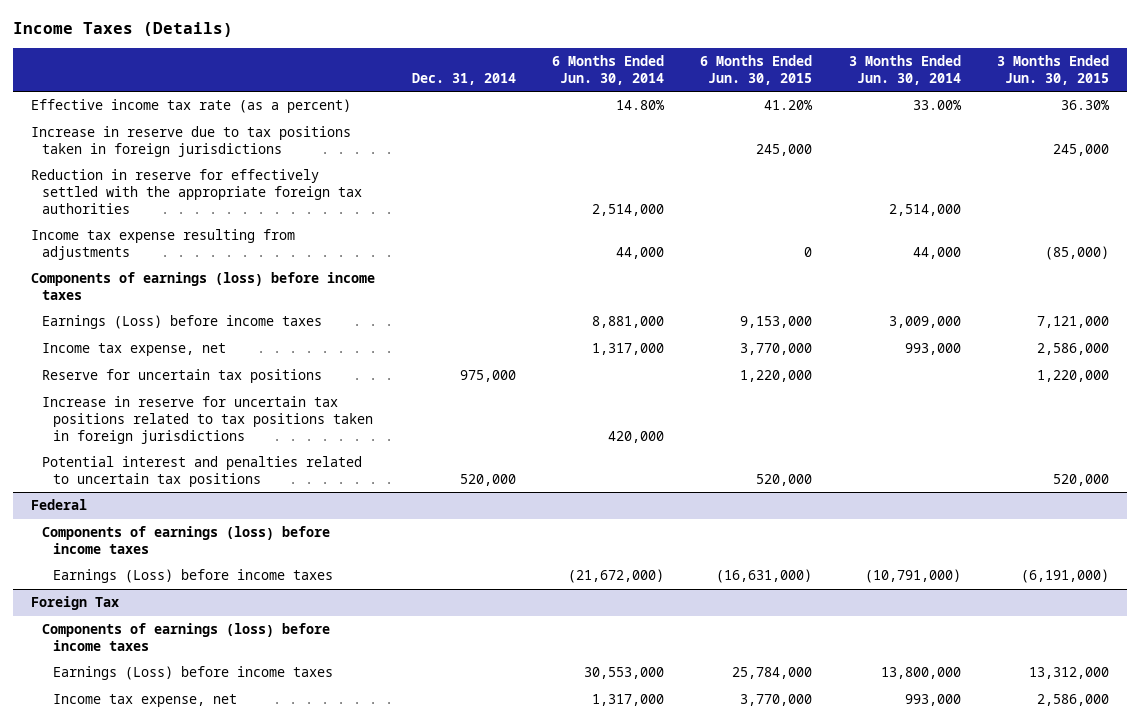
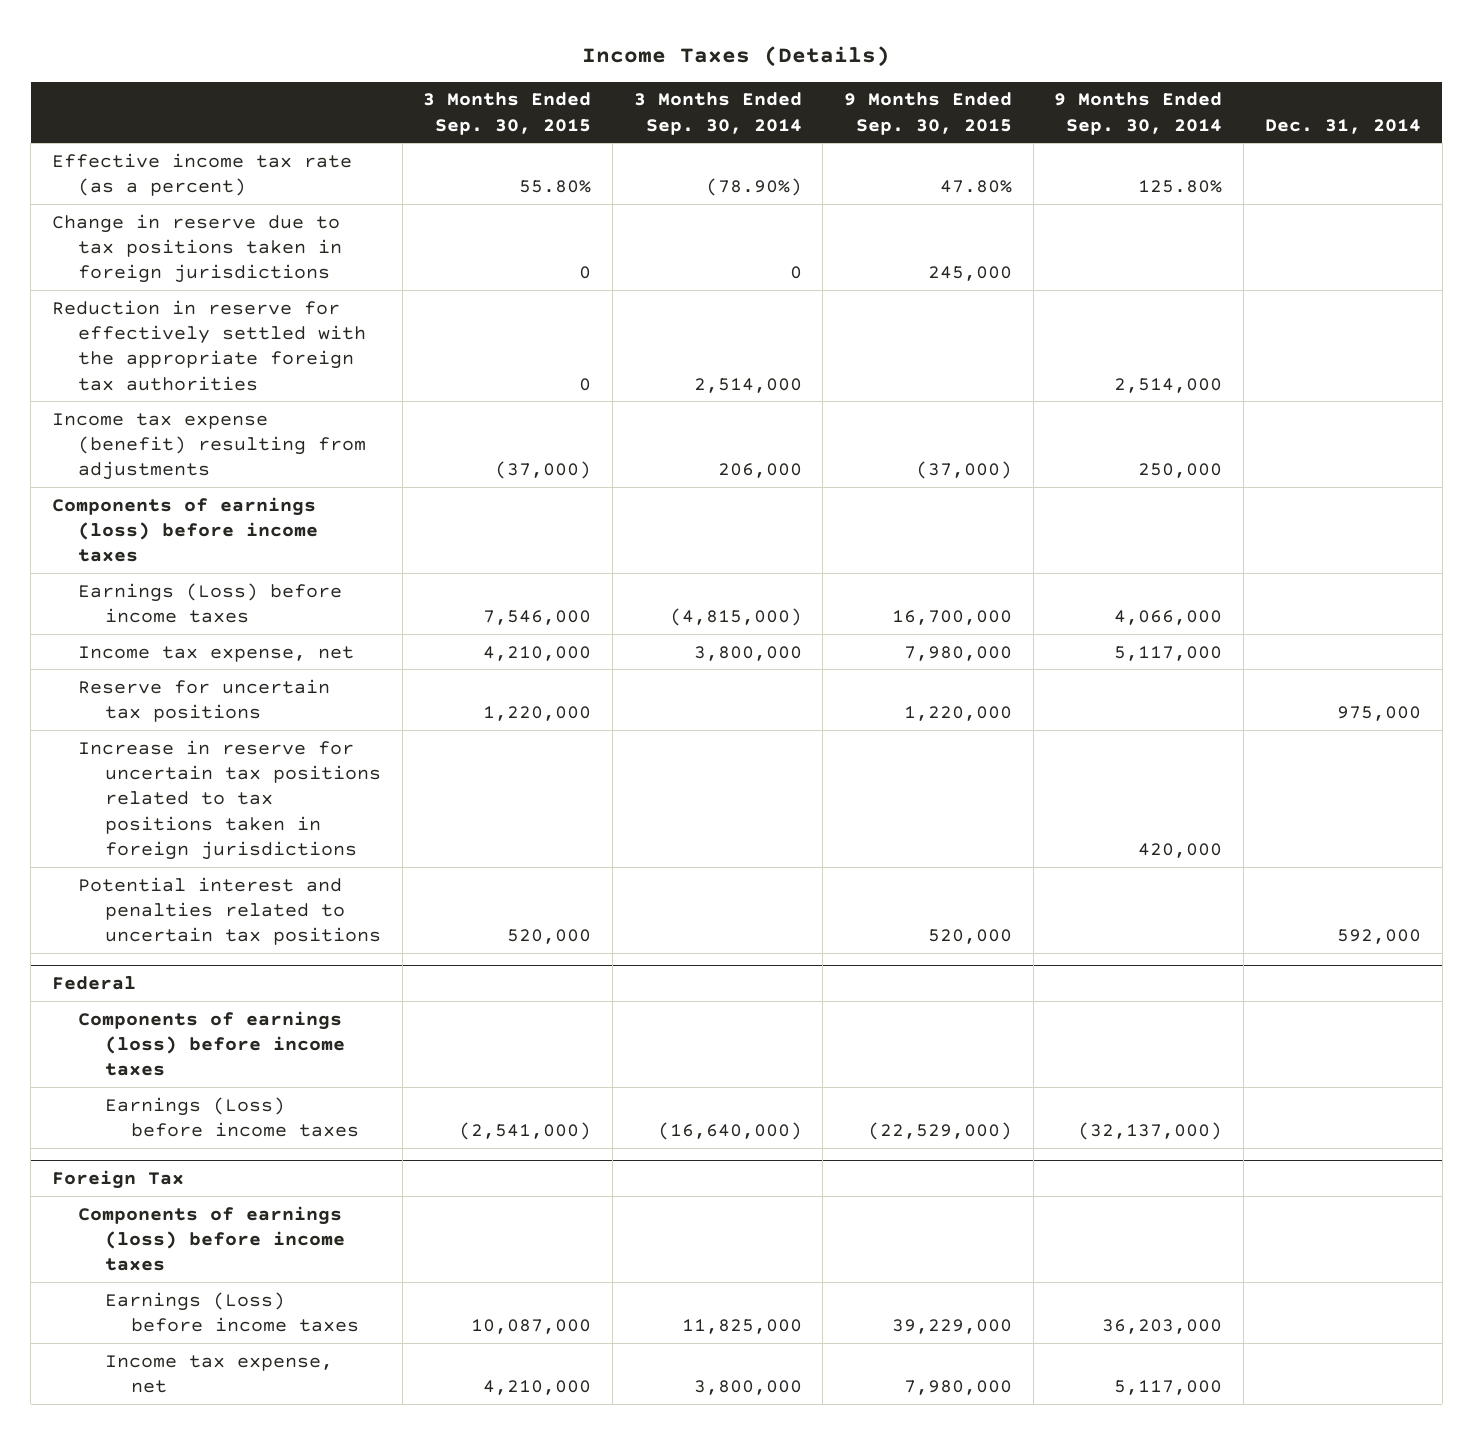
- | Dec. 31, 2014 | 6 Months Ended Jun. 30, 2014 | 6 Months Ended Jun. 30, 2015 | 3 Months Ended Jun. 30, 2014 | 3 Months Ended Jun. 30, 2015
+ | 3 Months Ended Sep. 30, 2015 | 3 Months Ended Sep. 30, 2014 | 9 Months Ended Sep. 30, 2015 | 9 Months Ended Sep. 30, 2014 | Dec. 31, 2014
- Increase in reserve due to tax positions taken in foreign jurisdictions | | | 245,000 | | 245,000
+ Change in reserve due to tax positions taken in foreign jurisdictions | 0 | 0 | 245,000 | |
- Income tax expense resulting from adjustments | | 44,000 | 0 | 44,000 | (85,000)
+ Income tax expense (benefit) resulting from adjustments | (37,000) | 206,000 | (37,000) | 250,000 |
- Potential interest and penalties related to uncertain tax positions | 520,000 | | 520,000 | | 520,000
+ Potential interest and penalties related to uncertain tax positions | 520,000 | | 520,000 | | 592,000

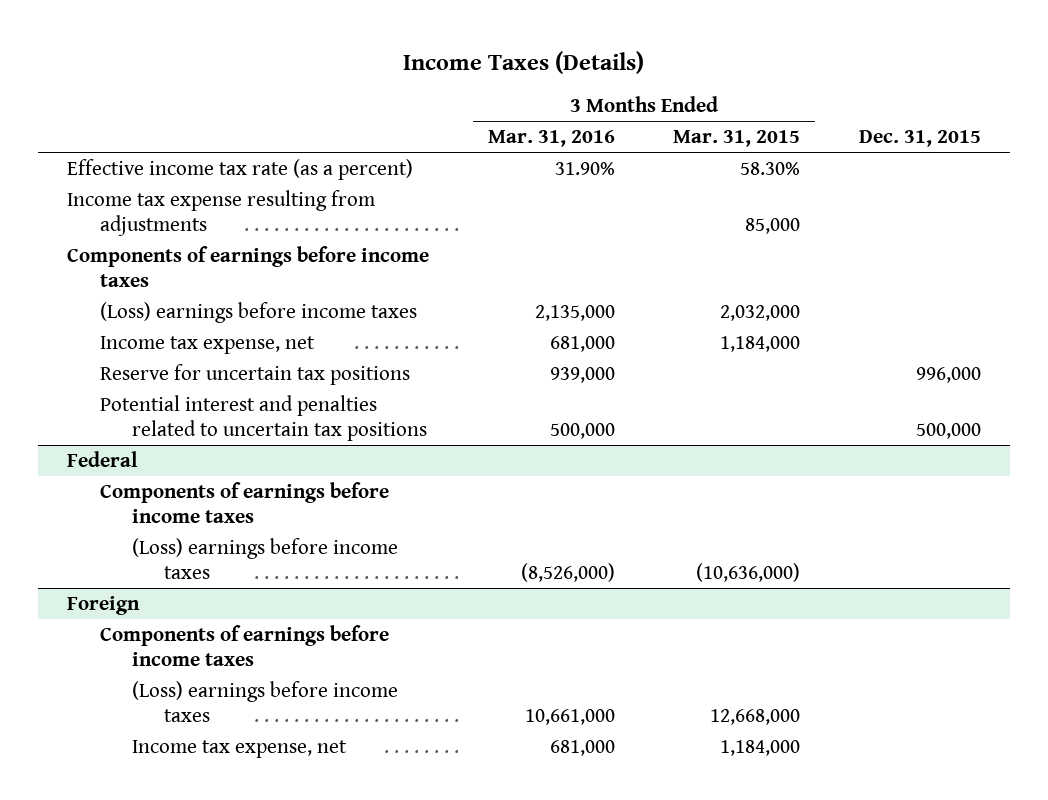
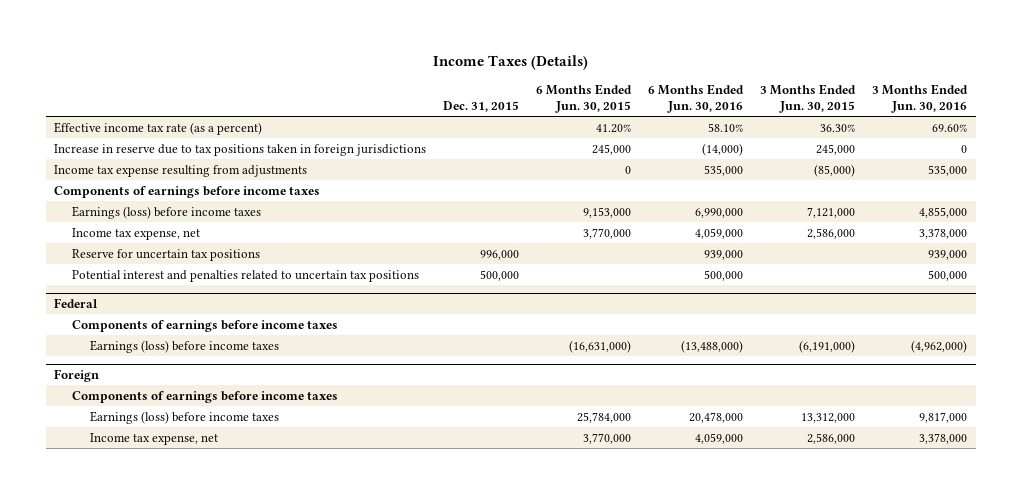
- | 3 Months Ended Mar. 31, 2016 | 3 Months Ended Mar. 31, 2015 | Dec. 31, 2015
+ | Dec. 31, 2015 | 6 Months Ended Jun. 30, 2015 | 6 Months Ended Jun. 30, 2016 | 3 Months Ended Jun. 30, 2015 | 3 Months Ended Jun. 30, 2016
+ Increase in reserve due to tax positions taken in foreign jurisdictions | | 245,000 | (14,000) | 245,000 | 0
- (Loss) earnings before income taxes | 2,135,000 | 2,032,000 |
+ Earnings (loss) before income taxes | | 9,153,000 | 6,990,000 | 7,121,000 | 4,855,000
@ Federal
- (Loss) earnings before income taxes | (8,526,000) | (10,636,000) |
+ Earnings (loss) before income taxes | | (16,631,000) | (13,488,000) | (6,191,000) | (4,962,000)
@ Foreign
- (Loss) earnings before income taxes | 10,661,000 | 12,668,000 |
+ Earnings (loss) before income taxes | | 25,784,000 | 20,478,000 | 13,312,000 | 9,817,000

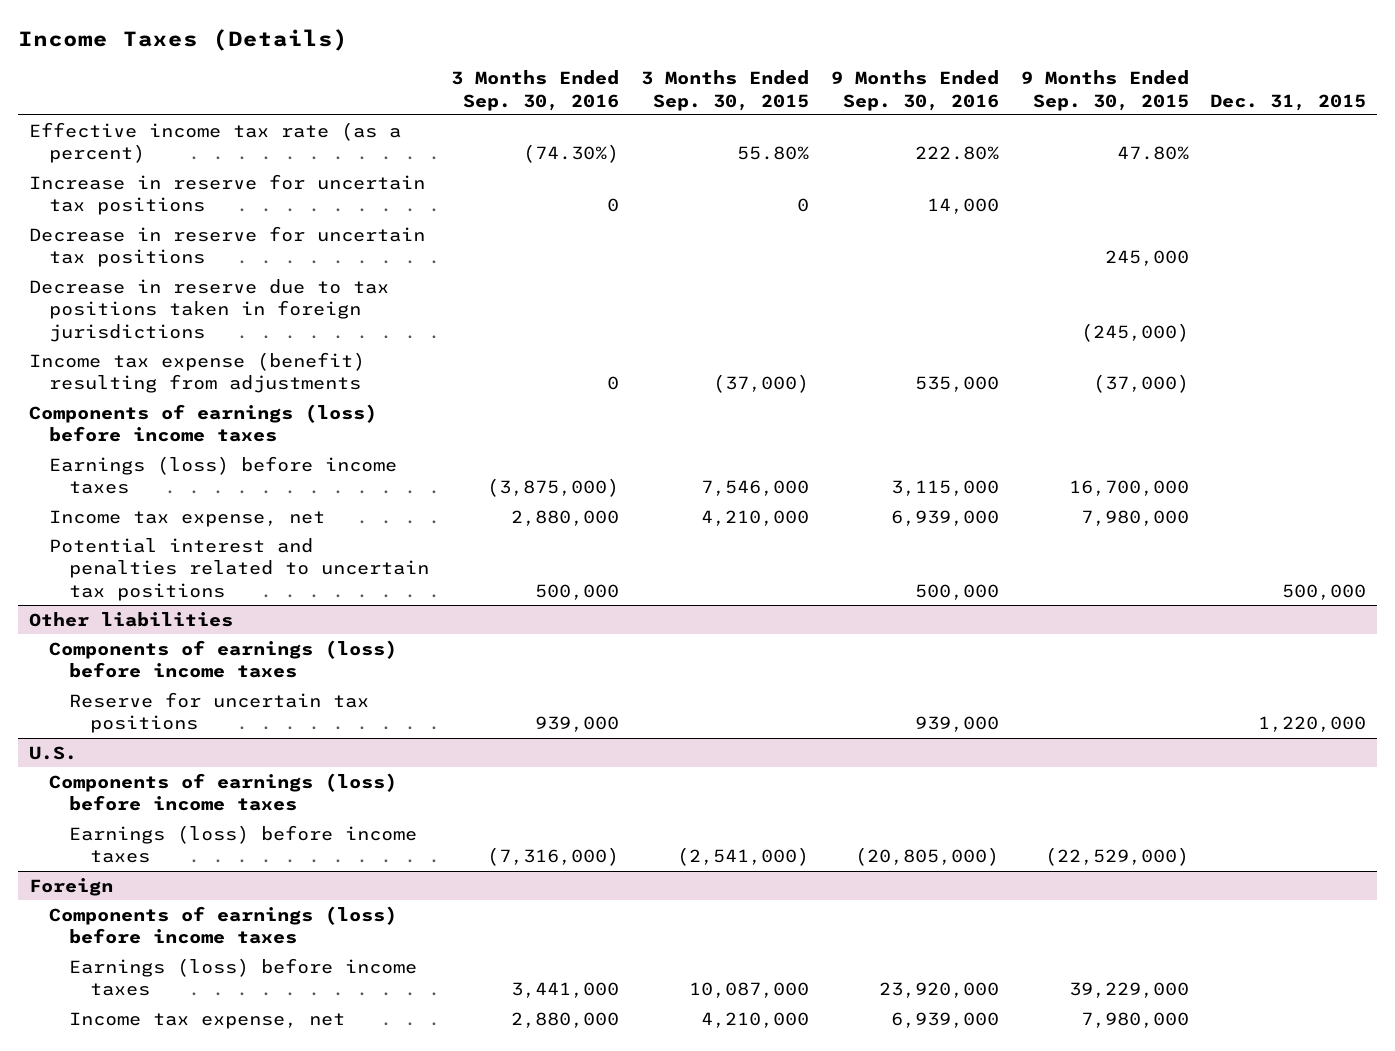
- | Dec. 31, 2015 | 6 Months Ended Jun. 30, 2015 | 6 Months Ended Jun. 30, 2016 | 3 Months Ended Jun. 30, 2015 | 3 Months Ended Jun. 30, 2016
+ | 3 Months Ended Sep. 30, 2016 | 3 Months Ended Sep. 30, 2015 | 9 Months Ended Sep. 30, 2016 | 9 Months Ended Sep. 30, 2015 | Dec. 31, 2015
- Increase in reserve due to tax positions taken in foreign jurisdictions | | 245,000 | (14,000) | 245,000 | 0
- Income tax expense resulting from adjustments | | 0 | 535,000 | (85,000) | 535,000
- Components of earnings before income taxes
+ Increase in reserve for uncertain tax positions | 0 | 0 | 14,000 | |
+ Decrease in reserve for uncertain tax positions | | | | 245,000 |
+ Decrease in reserve due to tax positions taken in foreign jurisdictions | | | | (245,000) |
+ Income tax expense (benefit) resulting from adjustments | 0 | (37,000) | 535,000 | (37,000) |
+ Components of earnings (loss) before income taxes
- Reserve for uncertain tax positions | 996,000 | | 939,000 | | 939,000
- Federal
- Components of earnings before income taxes
+ Other liabilities
+ Components of earnings (loss) before income taxes
+ Reserve for uncertain tax positions | 939,000 | | 939,000 | | 1,220,000
+ U.S.
+ Components of earnings (loss) before income taxes
@ Foreign
- Components of earnings before income taxes
+ Components of earnings (loss) before income taxes

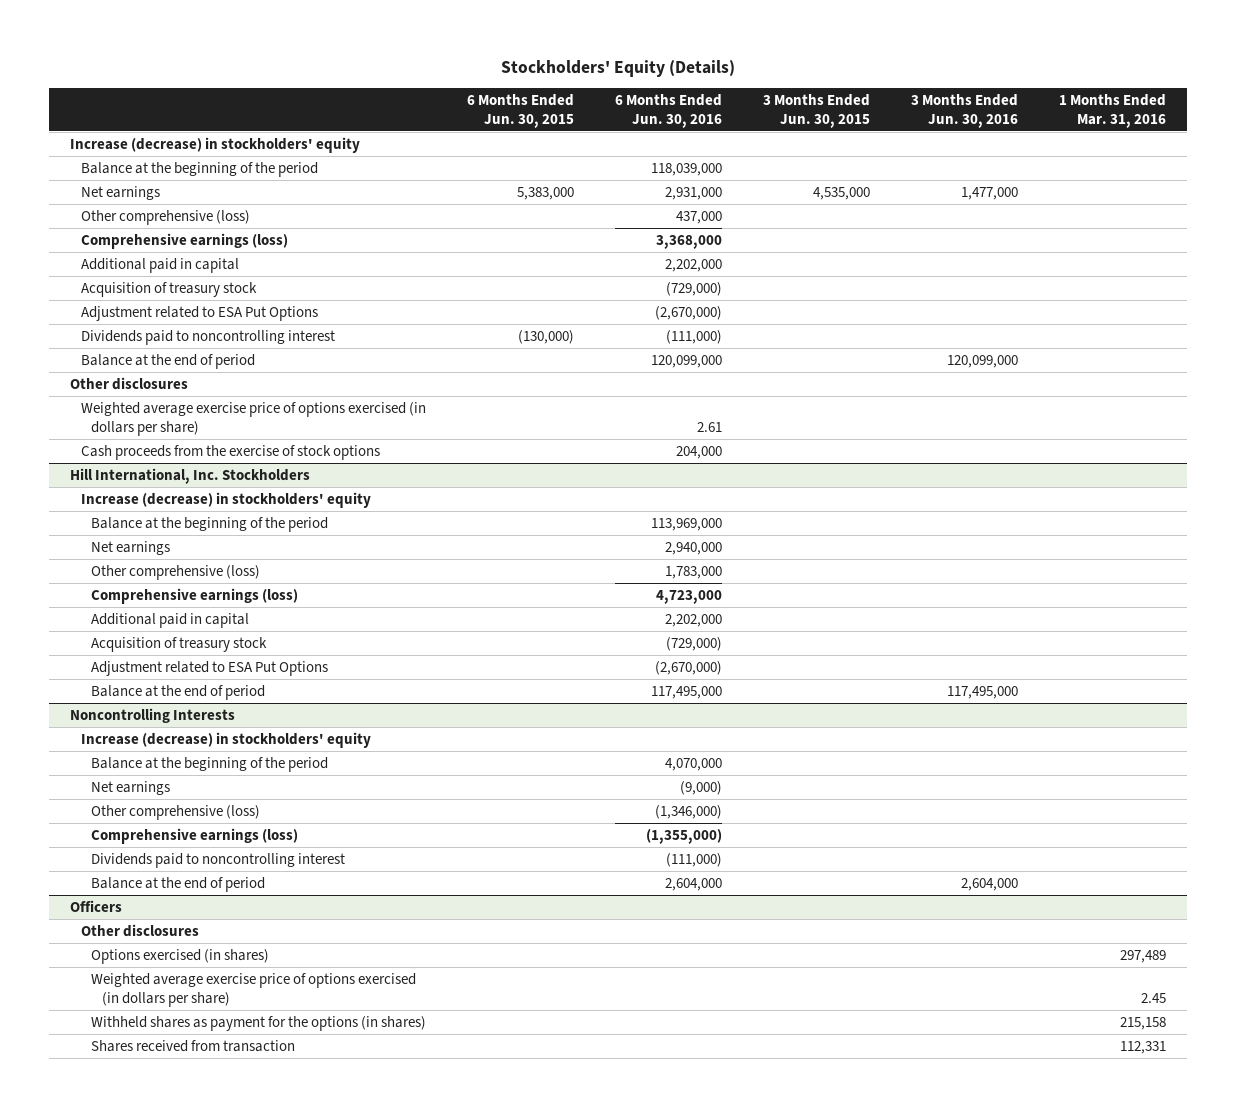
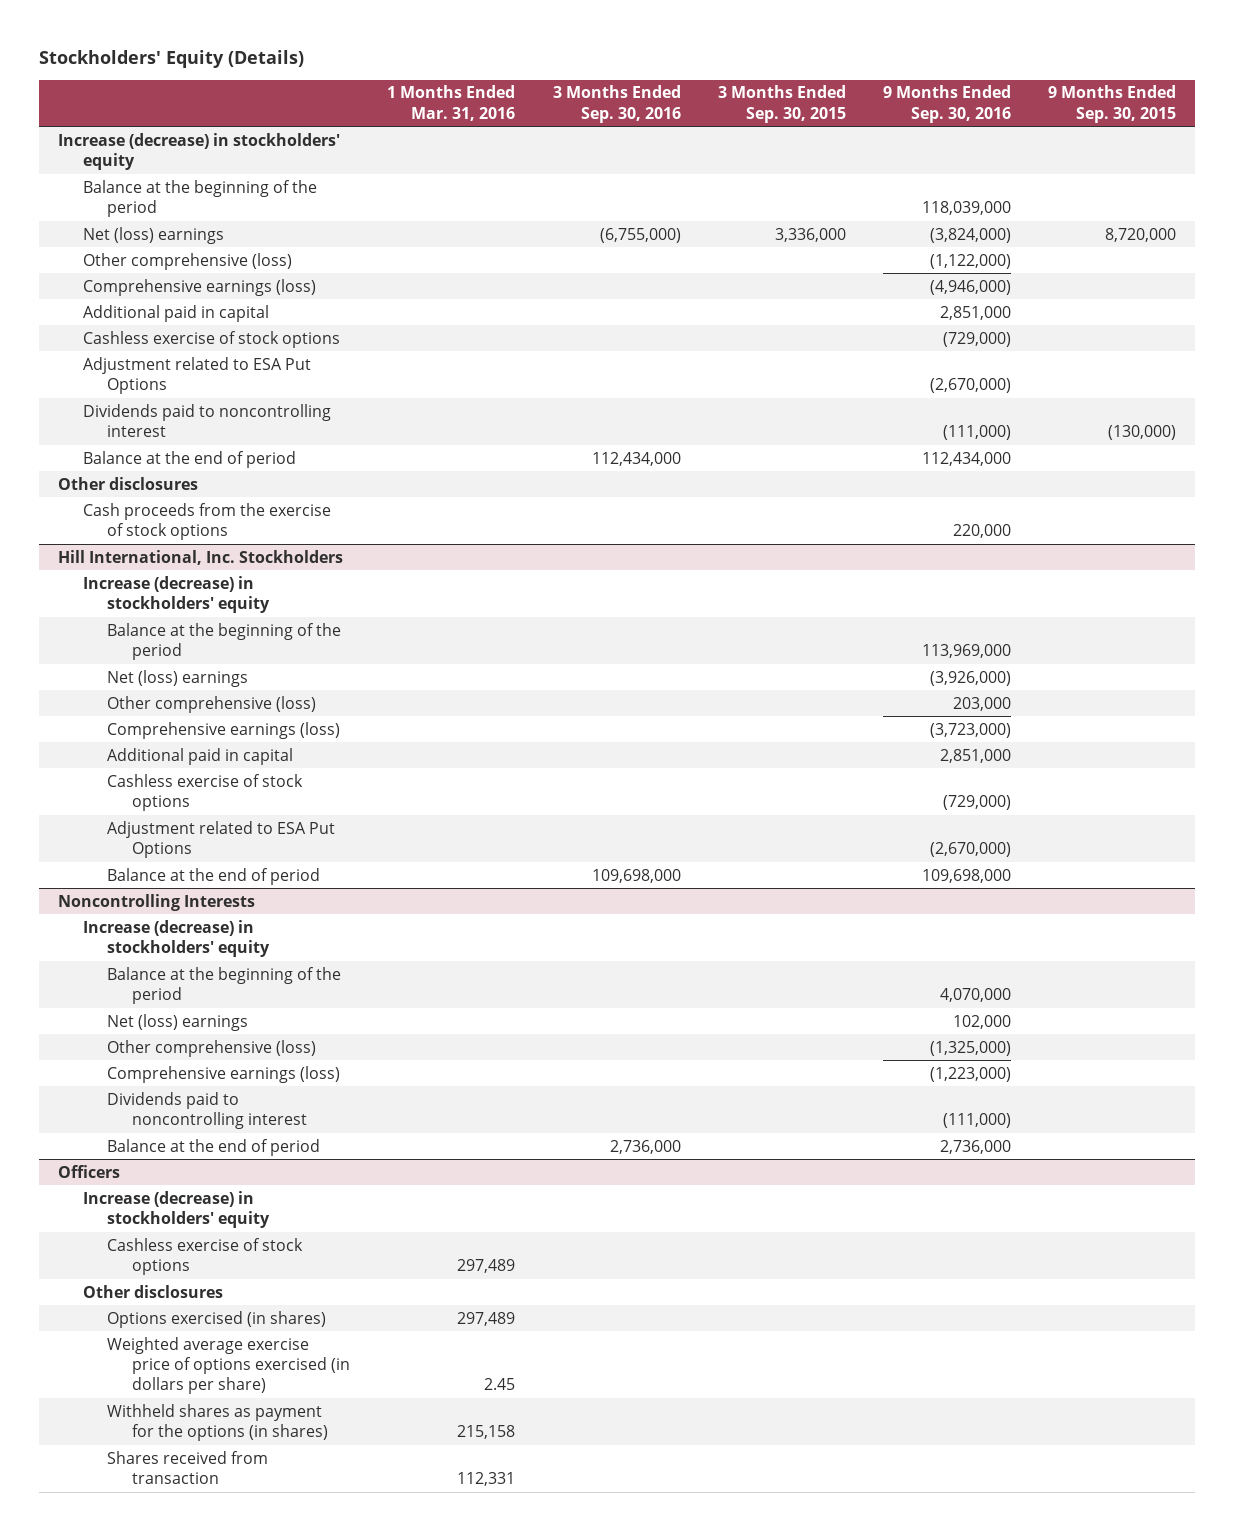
- | 6 Months Ended Jun. 30, 2015 | 6 Months Ended Jun. 30, 2016 | 3 Months Ended Jun. 30, 2015 | 3 Months Ended Jun. 30, 2016 | 1 Months Ended Mar. 31, 2016
+ | 1 Months Ended Mar. 31, 2016 | 3 Months Ended Sep. 30, 2016 | 3 Months Ended Sep. 30, 2015 | 9 Months Ended Sep. 30, 2016 | 9 Months Ended Sep. 30, 2015
- Net earnings | 5,383,000 | 2,931,000 | 4,535,000 | 1,477,000 |
+ Net (loss) earnings | | (6,755,000) | 3,336,000 | (3,824,000) | 8,720,000
- Acquisition of treasury stock | | (729,000) | | |
+ Cashless exercise of stock options | | | | (729,000) |
- Weighted average exercise price of options exercised (in dollars per share) | | 2.61 | | |
@ Hill International, Inc. Stockholders
- Net earnings | | 2,940,000 | | |
+ Net (loss) earnings | | | | (3,926,000) |
- Acquisition of treasury stock | | (729,000) | | |
+ Cashless exercise of stock options | | | | (729,000) |
@ Noncontrolling Interests
- Net earnings | | (9,000) | | |
+ Net (loss) earnings | | | | 102,000 |
@ Officers
+ Increase (decrease) in stockholders' equity
+ Cashless exercise of stock options | 297,489 | | | |

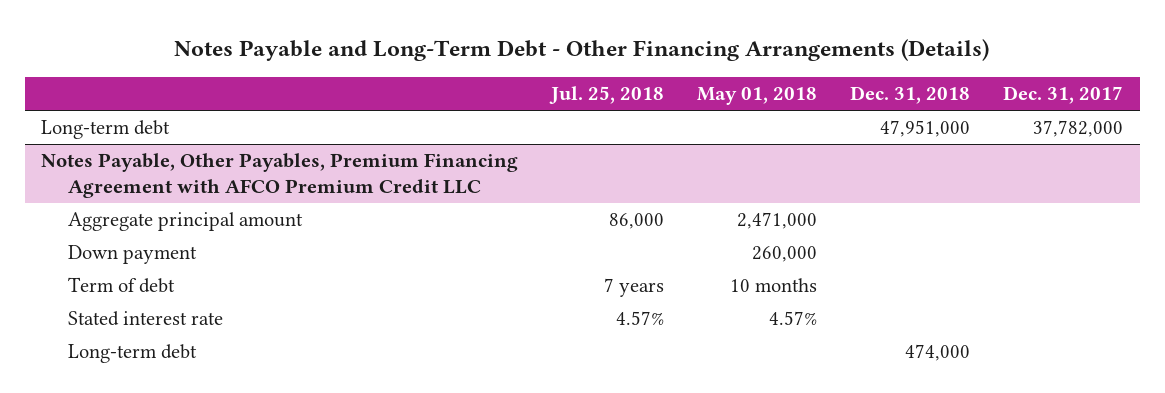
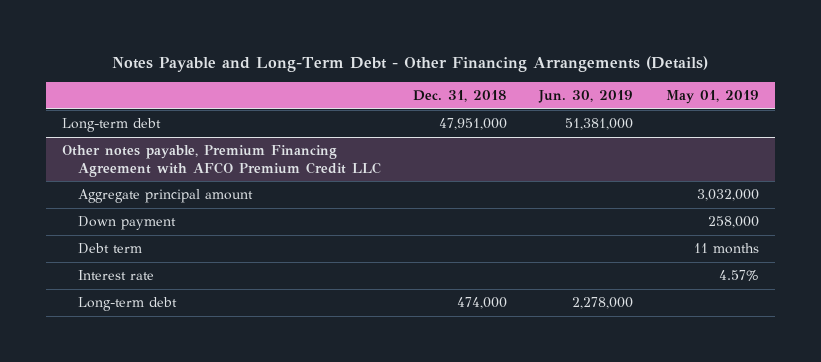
- | Jul. 25, 2018 | May 01, 2018 | Dec. 31, 2018 | Dec. 31, 2017
+ | Dec. 31, 2018 | Jun. 30, 2019 | May 01, 2019
- Notes Payable, Other Payables, Premium Financing Agreement with AFCO Premium Credit LLC
+ Other notes payable, Premium Financing Agreement with AFCO Premium Credit LLC
- Term of debt | 7 years | 10 months | |
- Stated interest rate | 4.57% | 4.57% | |
+ Debt term | | | 11 months
+ Interest rate | | | 4.57%

